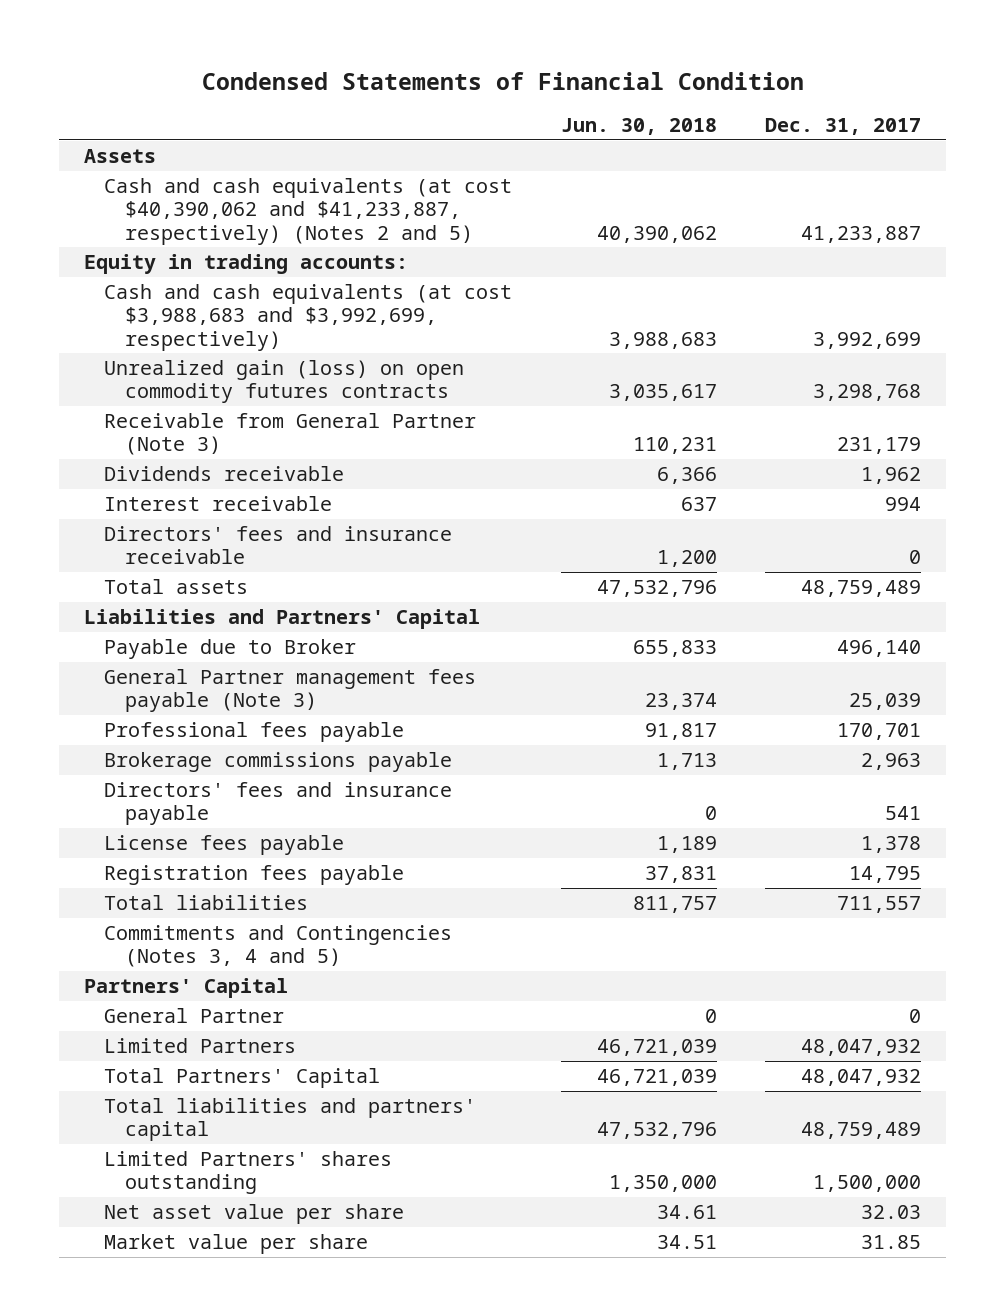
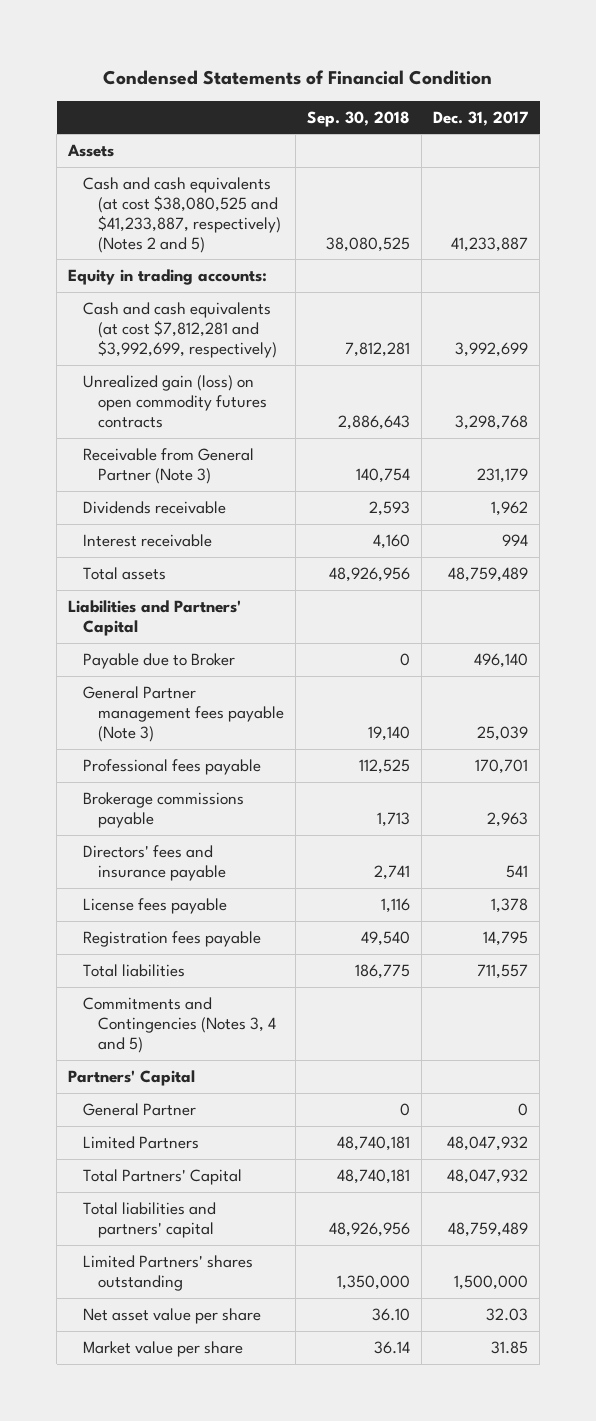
- | Jun. 30, 2018 | Dec. 31, 2017
+ | Sep. 30, 2018 | Dec. 31, 2017
- Cash and cash equivalents (at cost $40,390,062 and $41,233,887, respectively) (Notes 2 and 5) | 40,390,062 | 41,233,887
+ Cash and cash equivalents (at cost $38,080,525 and $41,233,887, respectively) (Notes 2 and 5) | 38,080,525 | 41,233,887
- Cash and cash equivalents (at cost $3,988,683 and $3,992,699, respectively) | 3,988,683 | 3,992,699
+ Cash and cash equivalents (at cost $7,812,281 and $3,992,699, respectively) | 7,812,281 | 3,992,699
- Directors' fees and insurance receivable | 1,200 | 0

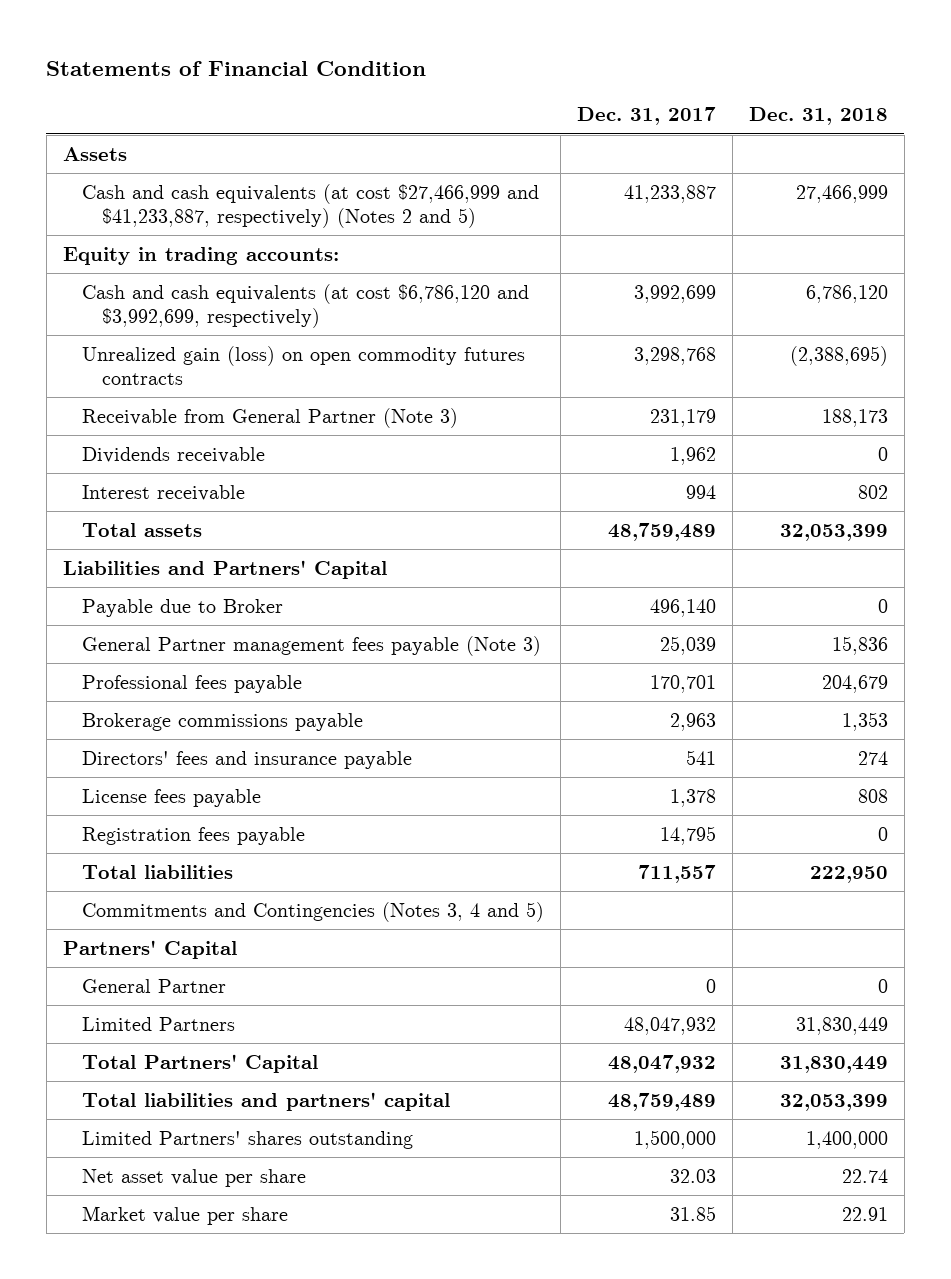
- Condensed Statements of Financial Condition
+ Statements of Financial Condition
- | Sep. 30, 2018 | Dec. 31, 2017
+ | Dec. 31, 2017 | Dec. 31, 2018
- Cash and cash equivalents (at cost $38,080,525 and $41,233,887, respectively) (Notes 2 and 5) | 38,080,525 | 41,233,887
+ Cash and cash equivalents (at cost $27,466,999 and $41,233,887, respectively) (Notes 2 and 5) | 41,233,887 | 27,466,999
- Cash and cash equivalents (at cost $7,812,281 and $3,992,699, respectively) | 7,812,281 | 3,992,699
+ Cash and cash equivalents (at cost $6,786,120 and $3,992,699, respectively) | 3,992,699 | 6,786,120

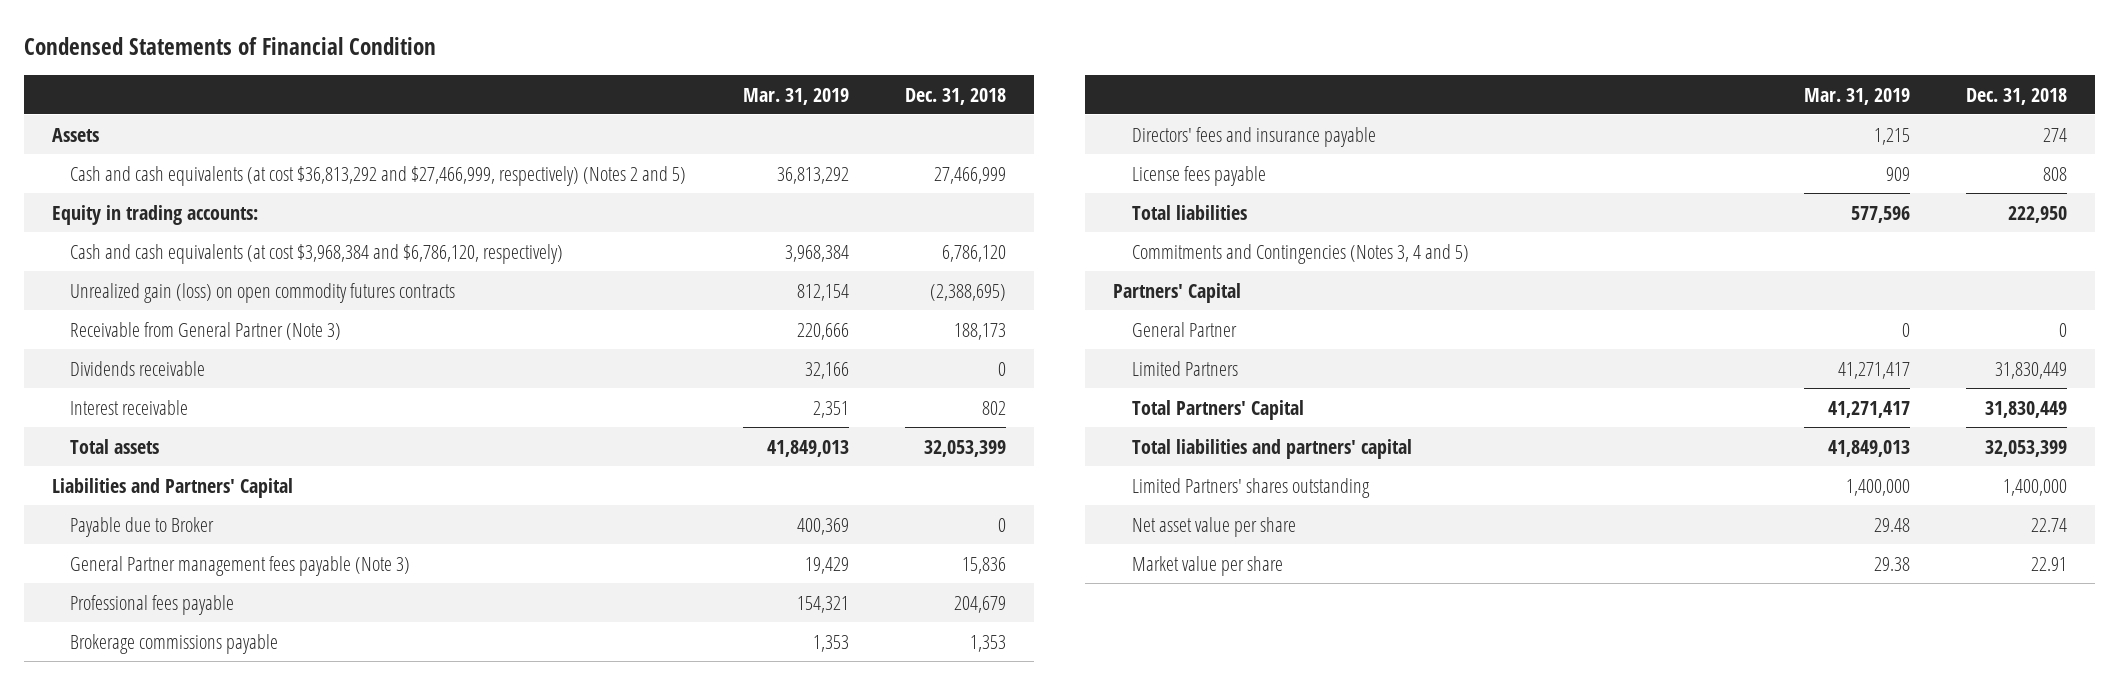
- Statements of Financial Condition
+ Condensed Statements of Financial Condition
- | Dec. 31, 2017 | Dec. 31, 2018
+ | Mar. 31, 2019 | Dec. 31, 2018
- Cash and cash equivalents (at cost $27,466,999 and $41,233,887, respectively) (Notes 2 and 5) | 41,233,887 | 27,466,999
+ Cash and cash equivalents (at cost $36,813,292 and $27,466,999, respectively) (Notes 2 and 5) | 36,813,292 | 27,466,999
- Cash and cash equivalents (at cost $6,786,120 and $3,992,699, respectively) | 3,992,699 | 6,786,120
+ Cash and cash equivalents (at cost $3,968,384 and $6,786,120, respectively) | 3,968,384 | 6,786,120
- Registration fees payable | 14,795 | 0

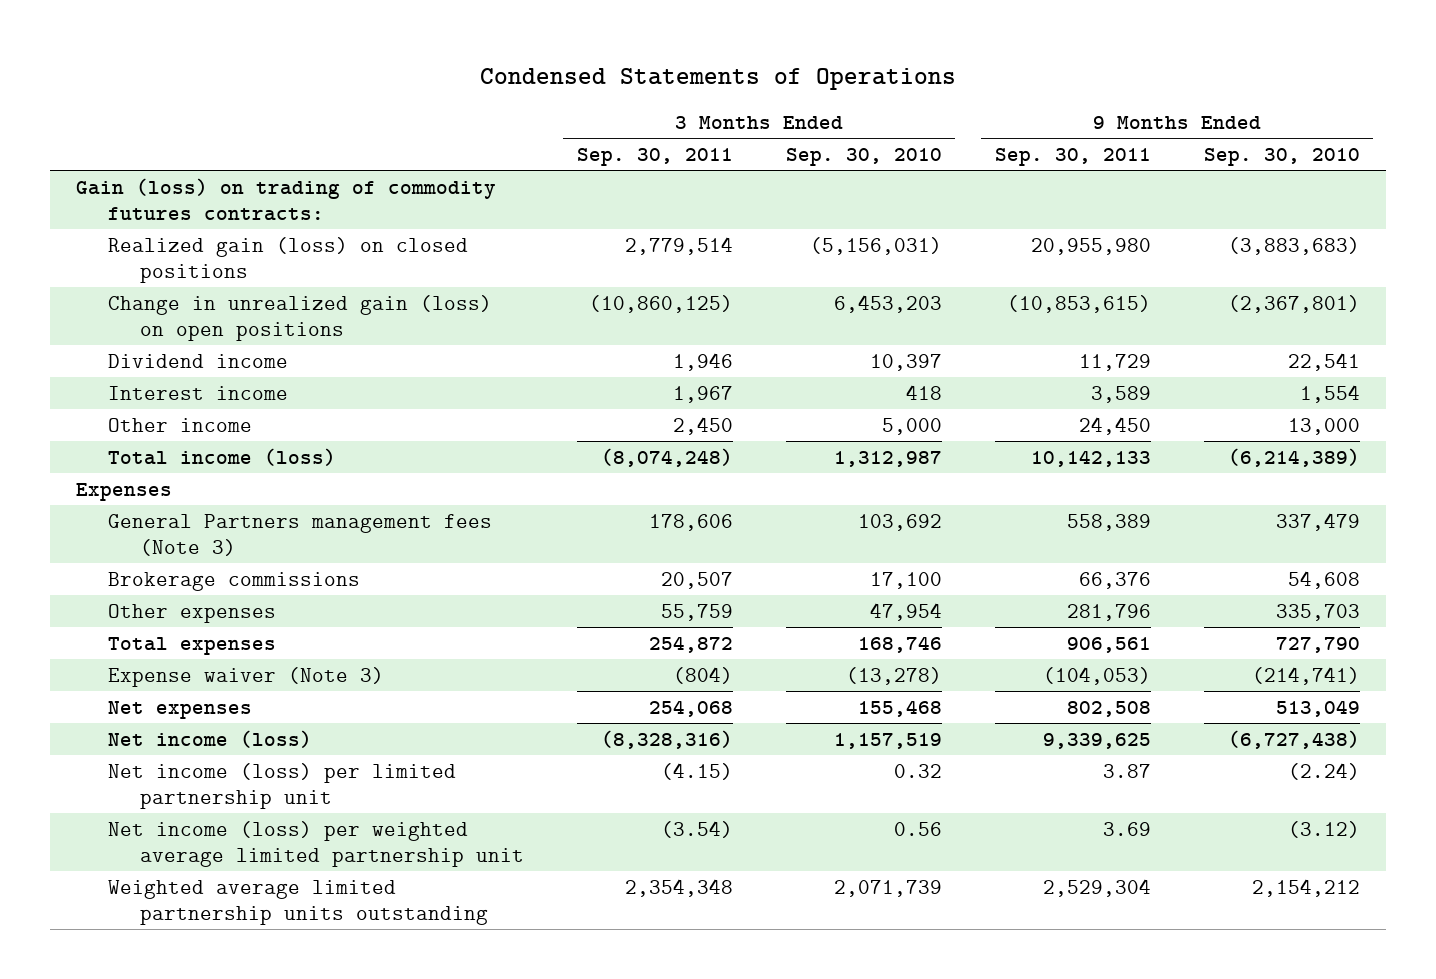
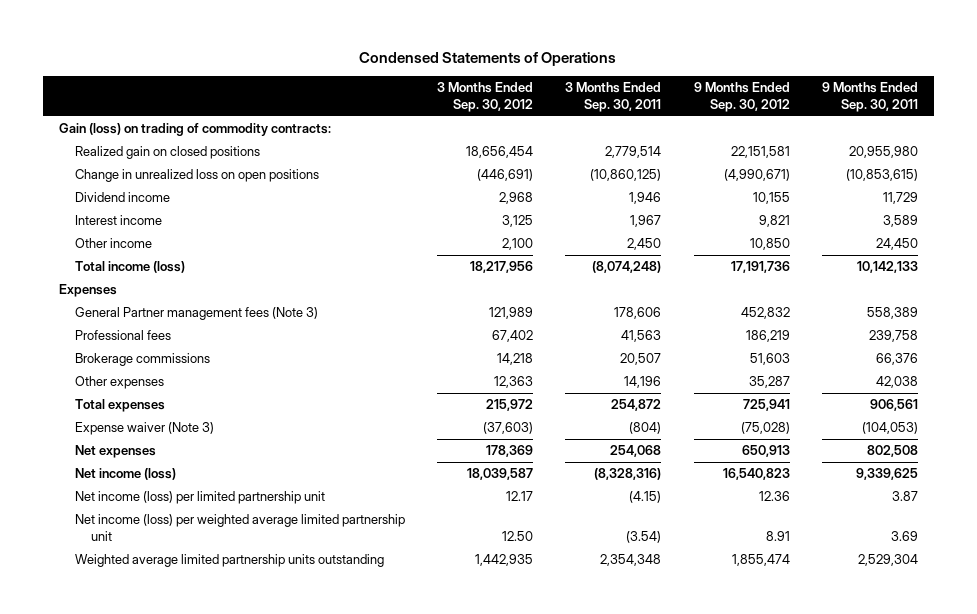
- | 3 Months Ended Sep. 30, 2011 | 3 Months Ended Sep. 30, 2010 | 9 Months Ended Sep. 30, 2011 | 9 Months Ended Sep. 30, 2010
+ | 3 Months Ended Sep. 30, 2012 | 3 Months Ended Sep. 30, 2011 | 9 Months Ended Sep. 30, 2012 | 9 Months Ended Sep. 30, 2011
- Gain (loss) on trading of commodity futures contracts:
- Realized gain (loss) on closed positions | 2,779,514 | (5,156,031) | 20,955,980 | (3,883,683)
- Change in unrealized gain (loss) on open positions | (10,860,125) | 6,453,203 | (10,853,615) | (2,367,801)
+ Gain (loss) on trading of commodity contracts:
+ Realized gain on closed positions | 18,656,454 | 2,779,514 | 22,151,581 | 20,955,980
+ Change in unrealized loss on open positions | (446,691) | (10,860,125) | (4,990,671) | (10,853,615)
- General Partners management fees (Note 3) | 178,606 | 103,692 | 558,389 | 337,479
+ General Partner management fees (Note 3) | 121,989 | 178,606 | 452,832 | 558,389
+ Professional fees | 67,402 | 41,563 | 186,219 | 239,758
- Other expenses | 55,759 | 47,954 | 281,796 | 335,703
+ Other expenses | 12,363 | 14,196 | 35,287 | 42,038

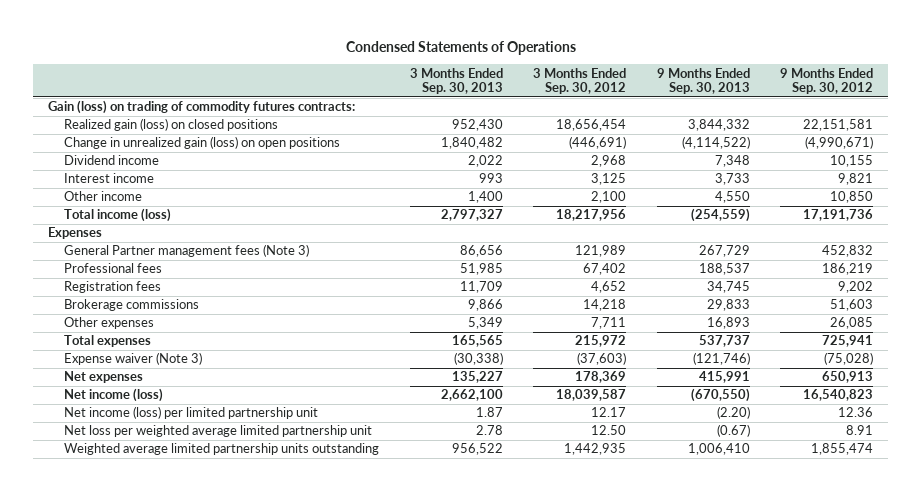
- | 3 Months Ended Sep. 30, 2012 | 3 Months Ended Sep. 30, 2011 | 9 Months Ended Sep. 30, 2012 | 9 Months Ended Sep. 30, 2011
+ | 3 Months Ended Sep. 30, 2013 | 3 Months Ended Sep. 30, 2012 | 9 Months Ended Sep. 30, 2013 | 9 Months Ended Sep. 30, 2012
- Gain (loss) on trading of commodity contracts:
- Realized gain on closed positions | 18,656,454 | 2,779,514 | 22,151,581 | 20,955,980
- Change in unrealized loss on open positions | (446,691) | (10,860,125) | (4,990,671) | (10,853,615)
+ Gain (loss) on trading of commodity futures contracts:
+ Realized gain (loss) on closed positions | 952,430 | 18,656,454 | 3,844,332 | 22,151,581
+ Change in unrealized gain (loss) on open positions | 1,840,482 | (446,691) | (4,114,522) | (4,990,671)
+ Registration fees | 11,709 | 4,652 | 34,745 | 9,202
- Other expenses | 12,363 | 14,196 | 35,287 | 42,038
+ Other expenses | 5,349 | 7,711 | 16,893 | 26,085
- Net income (loss) per weighted average limited partnership unit | 12.50 | (3.54) | 8.91 | 3.69
+ Net loss per weighted average limited partnership unit | 2.78 | 12.50 | (0.67) | 8.91

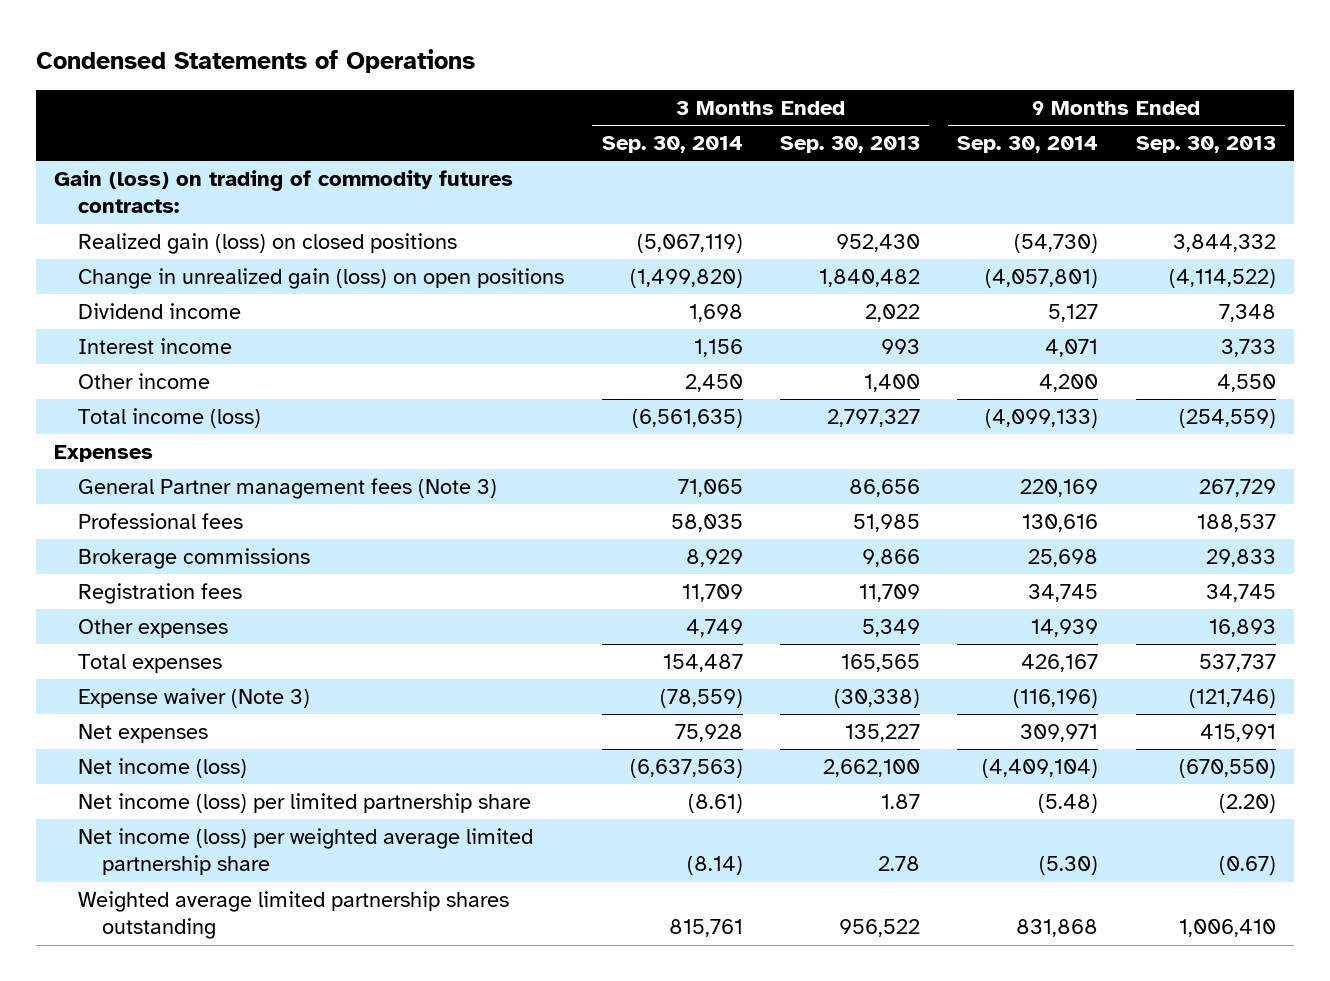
- | 3 Months Ended Sep. 30, 2013 | 3 Months Ended Sep. 30, 2012 | 9 Months Ended Sep. 30, 2013 | 9 Months Ended Sep. 30, 2012
+ | 3 Months Ended Sep. 30, 2014 | 3 Months Ended Sep. 30, 2013 | 9 Months Ended Sep. 30, 2014 | 9 Months Ended Sep. 30, 2013
moved down: Registration fees | 11,709 | 11,709 | 34,745 | 34,745
- Net income (loss) per limited partnership unit | 1.87 | 12.17 | (2.20) | 12.36
- Net loss per weighted average limited partnership unit | 2.78 | 12.50 | (0.67) | 8.91
- Weighted average limited partnership units outstanding | 956,522 | 1,442,935 | 1,006,410 | 1,855,474
+ Net income (loss) per limited partnership share | (8.61) | 1.87 | (5.48) | (2.20)
+ Net income (loss) per weighted average limited partnership share | (8.14) | 2.78 | (5.30) | (0.67)
+ Weighted average limited partnership shares outstanding | 815,761 | 956,522 | 831,868 | 1,006,410

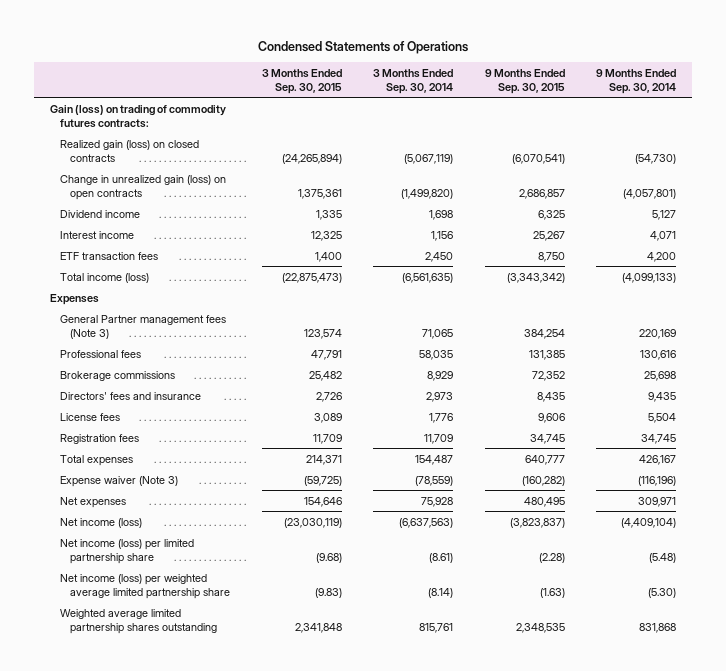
- | 3 Months Ended Sep. 30, 2014 | 3 Months Ended Sep. 30, 2013 | 9 Months Ended Sep. 30, 2014 | 9 Months Ended Sep. 30, 2013
+ | 3 Months Ended Sep. 30, 2015 | 3 Months Ended Sep. 30, 2014 | 9 Months Ended Sep. 30, 2015 | 9 Months Ended Sep. 30, 2014
- Realized gain (loss) on closed positions | (5,067,119) | 952,430 | (54,730) | 3,844,332
- Change in unrealized gain (loss) on open positions | (1,499,820) | 1,840,482 | (4,057,801) | (4,114,522)
+ Realized gain (loss) on closed contracts | (24,265,894) | (5,067,119) | (6,070,541) | (54,730)
+ Change in unrealized gain (loss) on open contracts | 1,375,361 | (1,499,820) | 2,686,857 | (4,057,801)
- Other income | 2,450 | 1,400 | 4,200 | 4,550
+ ETF transaction fees | 1,400 | 2,450 | 8,750 | 4,200
+ Directors' fees and insurance | 2,726 | 2,973 | 8,435 | 9,435
+ License fees | 3,089 | 1,776 | 9,606 | 5,504
- Other expenses | 4,749 | 5,349 | 14,939 | 16,893

